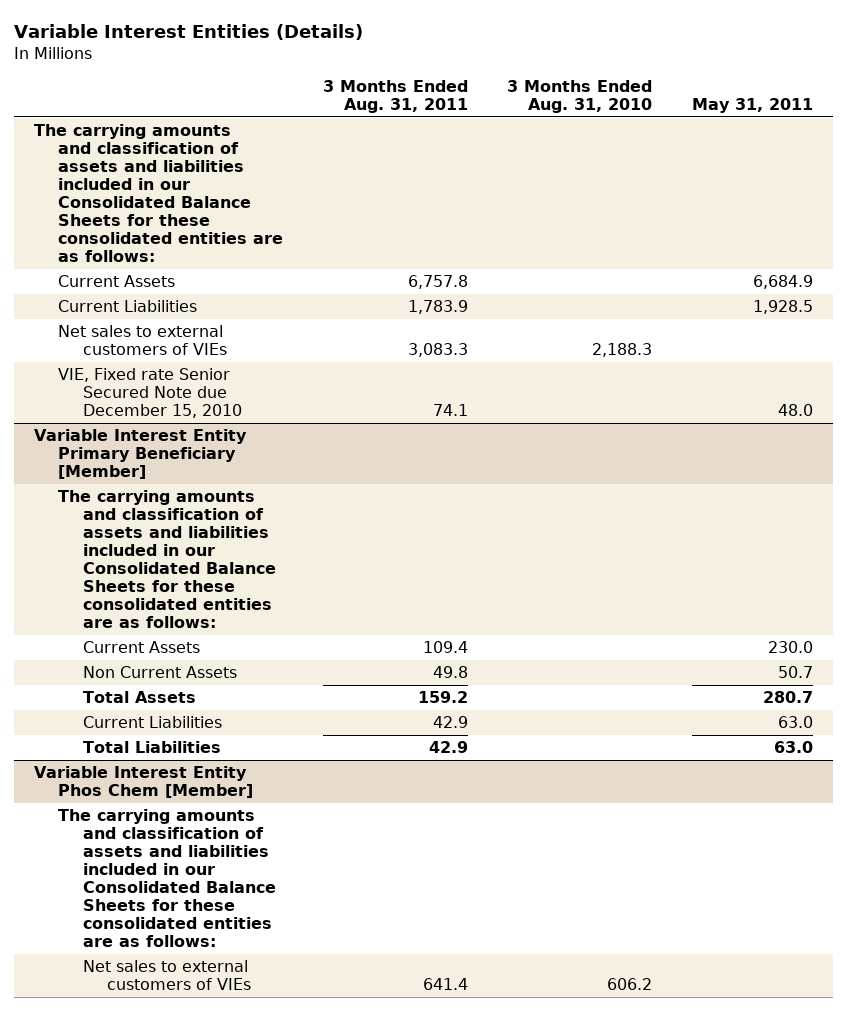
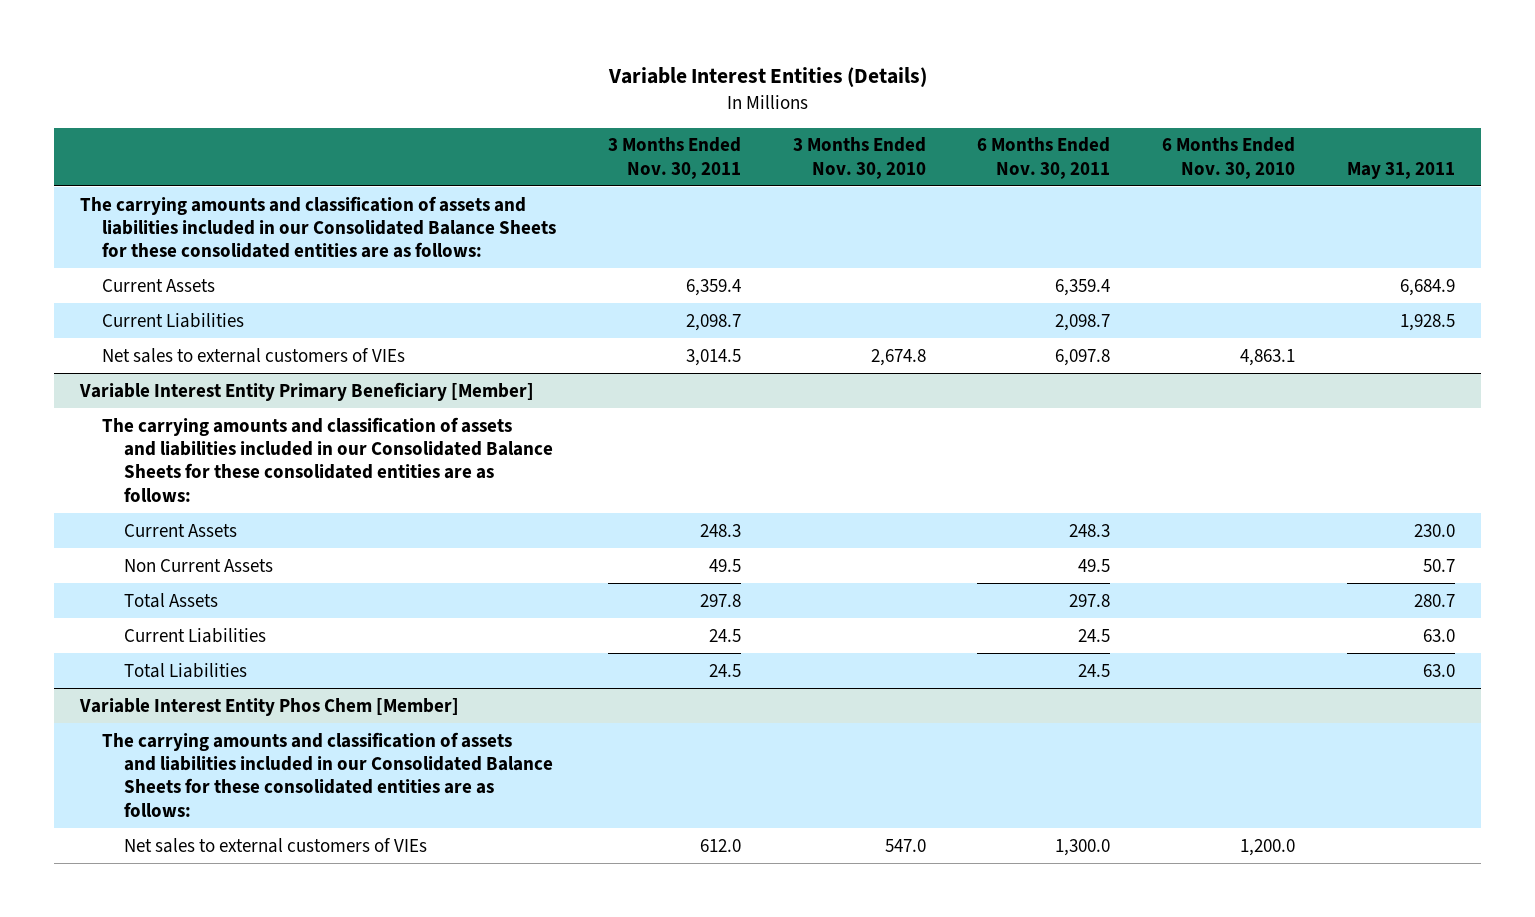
- | 3 Months Ended Aug. 31, 2011 | 3 Months Ended Aug. 31, 2010 | May 31, 2011
+ | 3 Months Ended Nov. 30, 2011 | 3 Months Ended Nov. 30, 2010 | 6 Months Ended Nov. 30, 2011 | 6 Months Ended Nov. 30, 2010 | May 31, 2011
- VIE, Fixed rate Senior Secured Note due December 15, 2010 | 74.1 | | 48.0

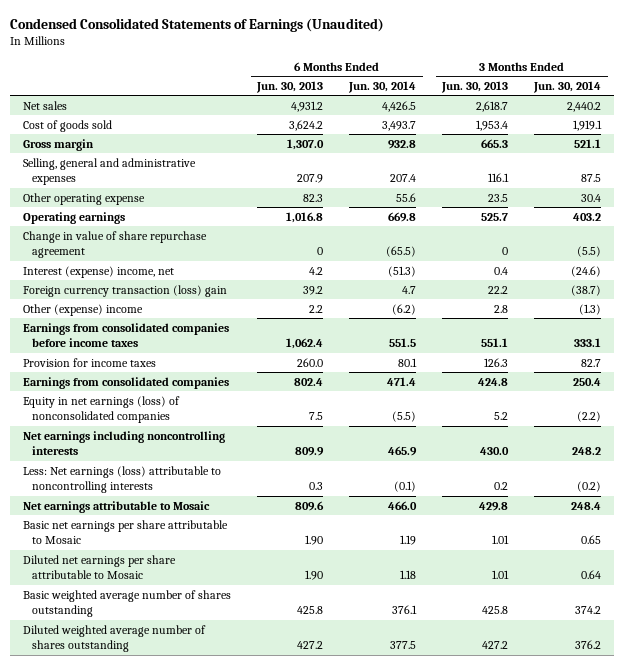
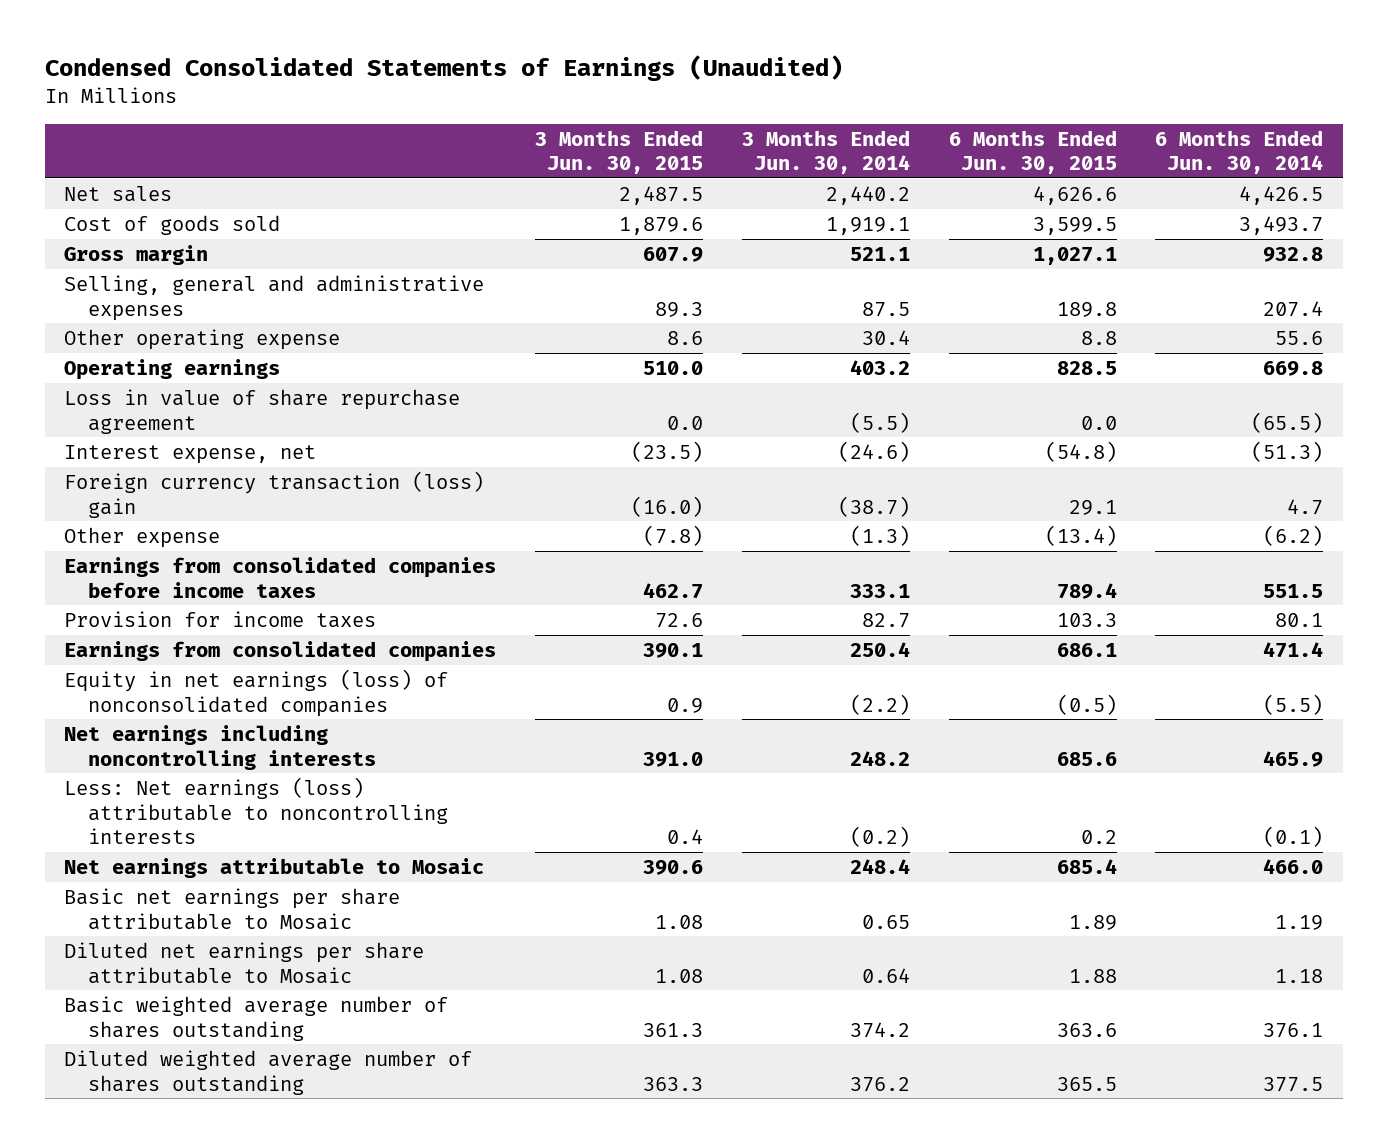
- | 6 Months Ended Jun. 30, 2013 | 6 Months Ended Jun. 30, 2014 | 3 Months Ended Jun. 30, 2013 | 3 Months Ended Jun. 30, 2014
+ | 3 Months Ended Jun. 30, 2015 | 3 Months Ended Jun. 30, 2014 | 6 Months Ended Jun. 30, 2015 | 6 Months Ended Jun. 30, 2014
- Change in value of share repurchase agreement | 0 | (65.5) | 0 | (5.5)
- Interest (expense) income, net | 4.2 | (51.3) | 0.4 | (24.6)
+ Loss in value of share repurchase agreement | 0.0 | (5.5) | 0.0 | (65.5)
+ Interest expense, net | (23.5) | (24.6) | (54.8) | (51.3)
- Other (expense) income | 2.2 | (6.2) | 2.8 | (1.3)
+ Other expense | (7.8) | (1.3) | (13.4) | (6.2)

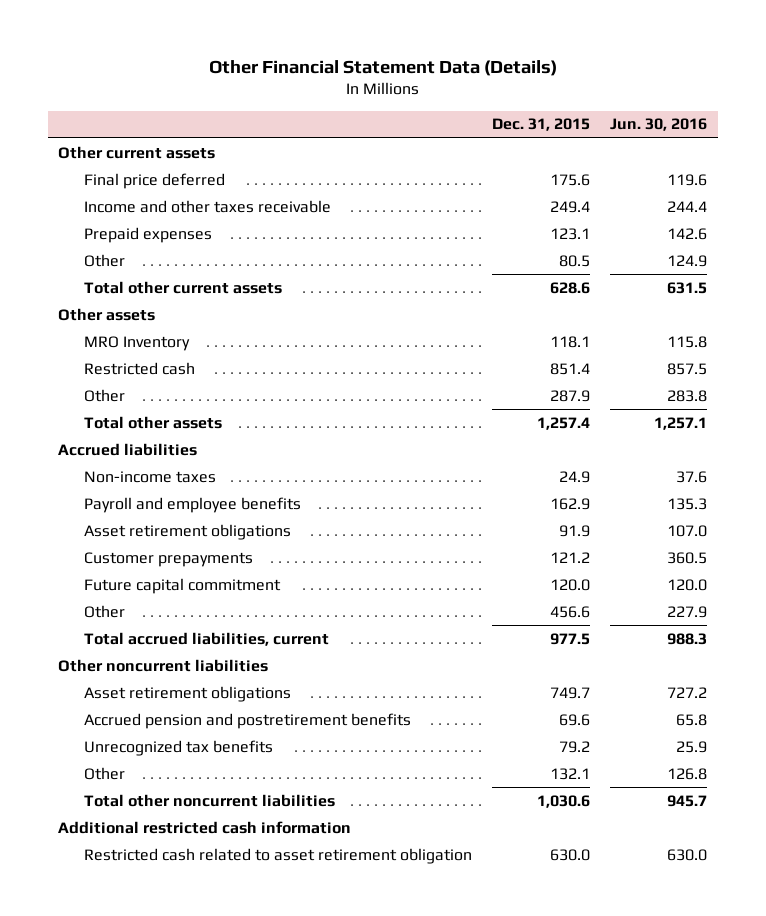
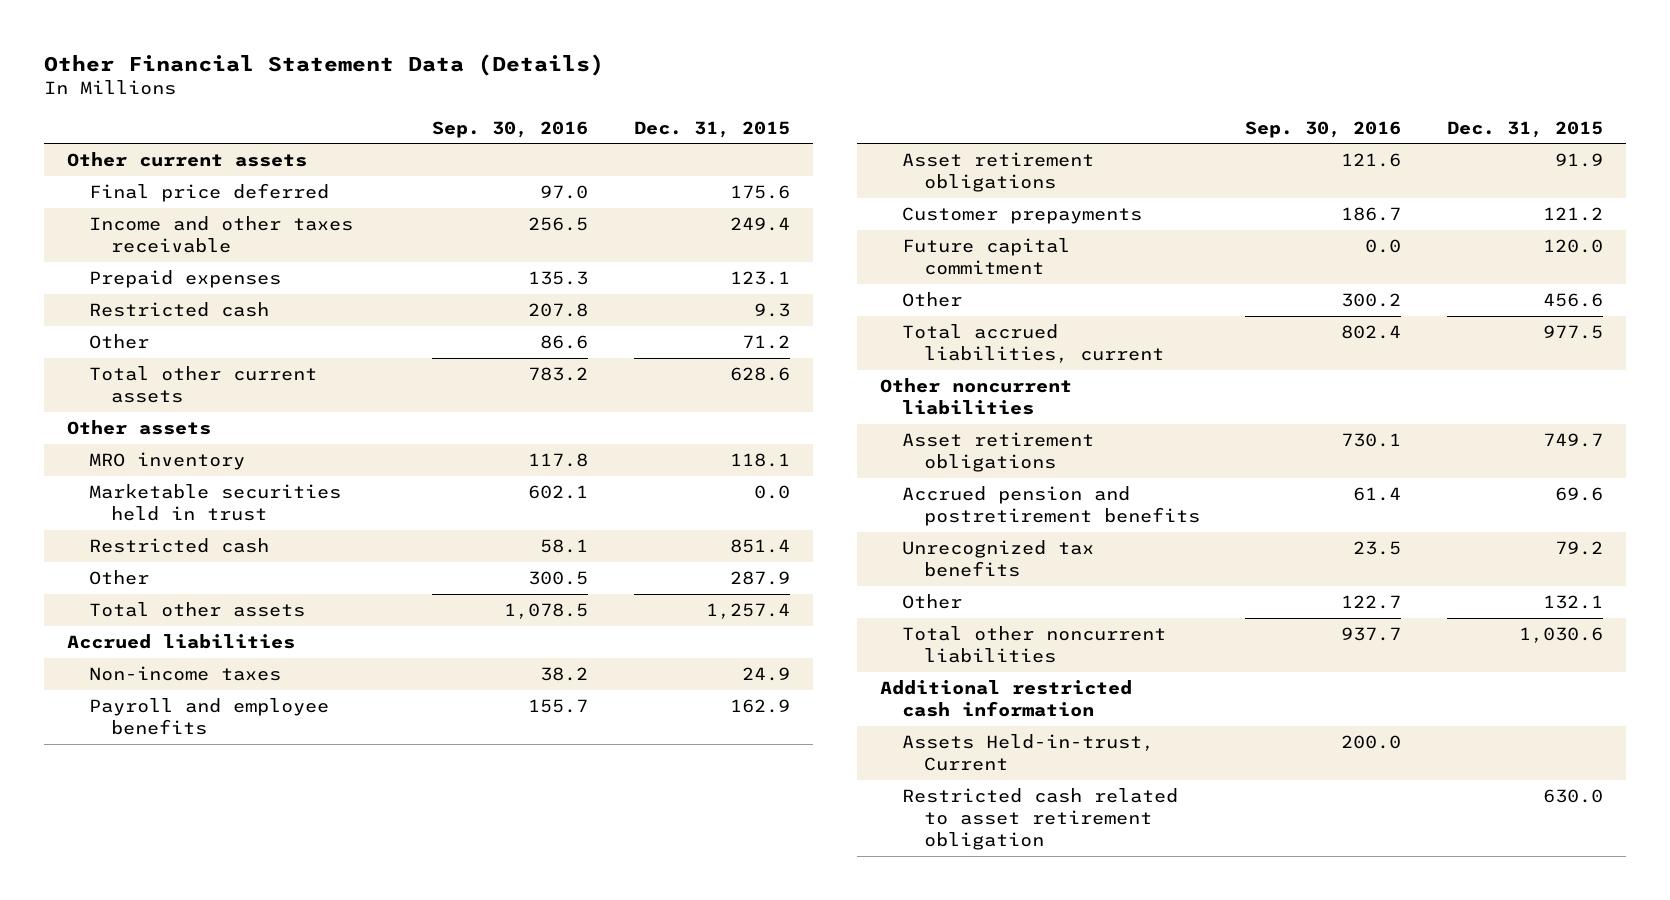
- | Dec. 31, 2015 | Jun. 30, 2016
+ | Sep. 30, 2016 | Dec. 31, 2015
- Other | 80.5 | 124.9
+ Restricted cash | 207.8 | 9.3
+ Other | 86.6 | 71.2
- MRO Inventory | 118.1 | 115.8
+ MRO inventory | 117.8 | 118.1
+ Marketable securities held in trust | 602.1 | 0.0
+ Assets Held-in-trust, Current | 200.0 |

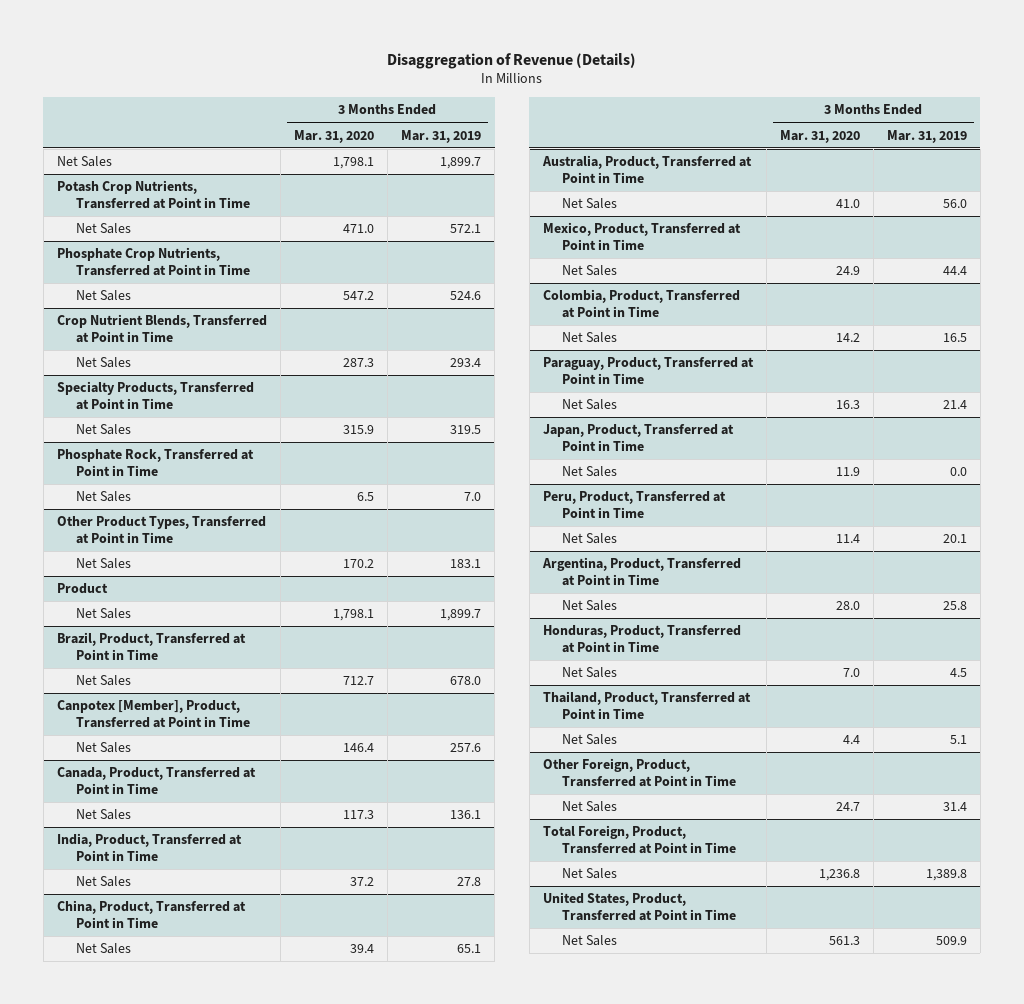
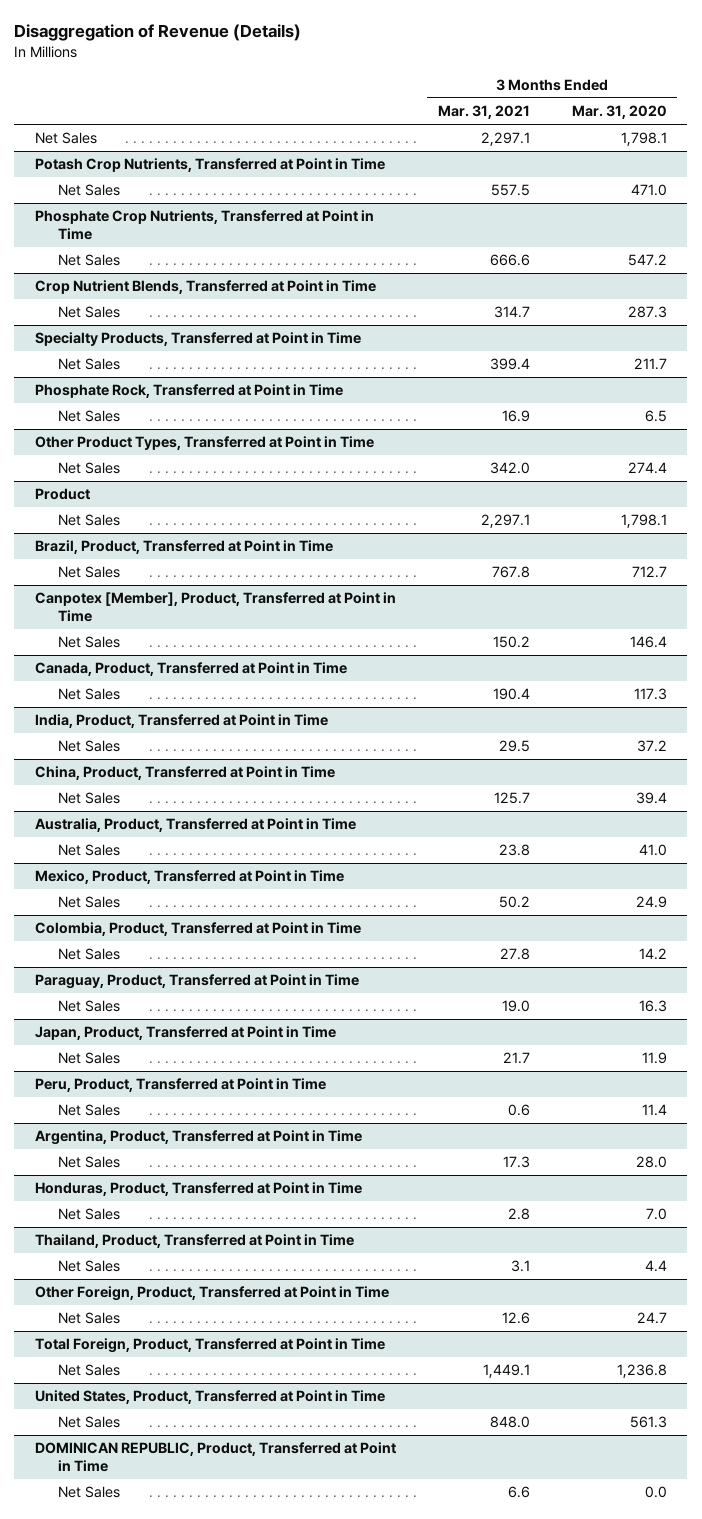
- | 3 Months Ended Mar. 31, 2020 | 3 Months Ended Mar. 31, 2019
+ | 3 Months Ended Mar. 31, 2021 | 3 Months Ended Mar. 31, 2020
@ Specialty Products, Transferred at Point in Time
- Net Sales | 315.9 | 319.5
+ Net Sales | 399.4 | 211.7
@ Other Product Types, Transferred at Point in Time
- Net Sales | 170.2 | 183.1
+ Net Sales | 342.0 | 274.4
+ DOMINICAN REPUBLIC, Product, Transferred at Point in Time
+ Net Sales | 6.6 | 0.0

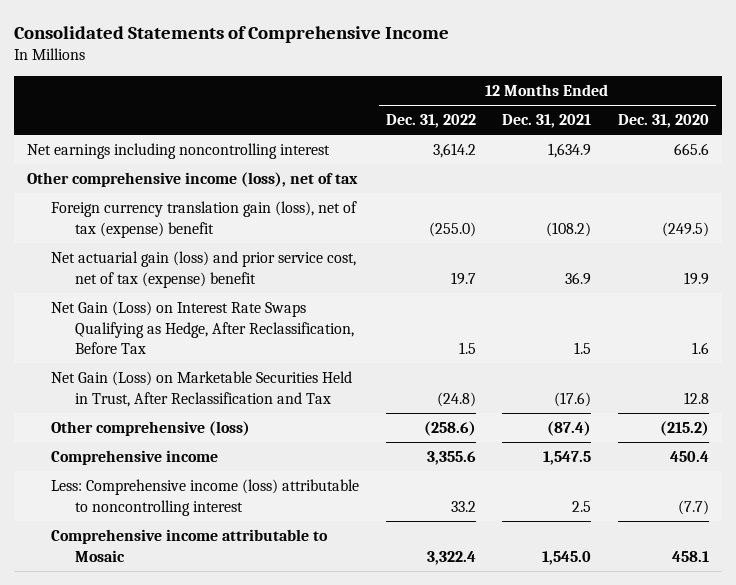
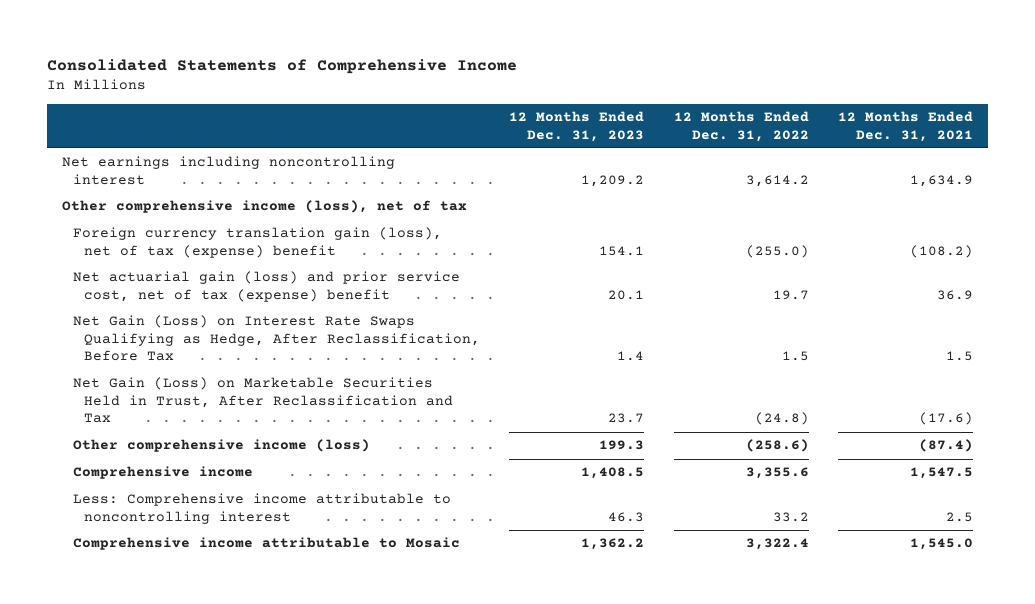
- | 12 Months Ended Dec. 31, 2022 | 12 Months Ended Dec. 31, 2021 | 12 Months Ended Dec. 31, 2020
+ | 12 Months Ended Dec. 31, 2023 | 12 Months Ended Dec. 31, 2022 | 12 Months Ended Dec. 31, 2021
- Other comprehensive (loss) | (258.6) | (87.4) | (215.2)
+ Other comprehensive income (loss) | 199.3 | (258.6) | (87.4)
- Less: Comprehensive income (loss) attributable to noncontrolling interest | 33.2 | 2.5 | (7.7)
+ Less: Comprehensive income attributable to noncontrolling interest | 46.3 | 33.2 | 2.5

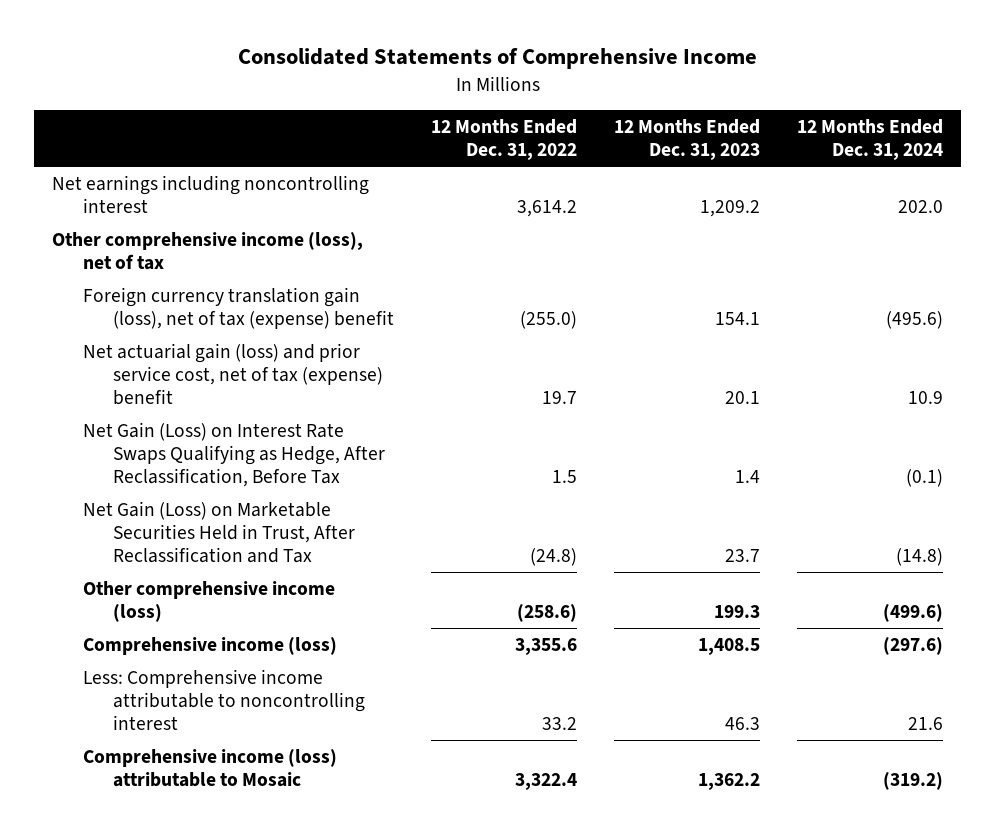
- | 12 Months Ended Dec. 31, 2023 | 12 Months Ended Dec. 31, 2022 | 12 Months Ended Dec. 31, 2021
+ | 12 Months Ended Dec. 31, 2022 | 12 Months Ended Dec. 31, 2023 | 12 Months Ended Dec. 31, 2024
- Comprehensive income | 1,408.5 | 3,355.6 | 1,547.5
+ Comprehensive income (loss) | 3,355.6 | 1,408.5 | (297.6)
- Comprehensive income attributable to Mosaic | 1,362.2 | 3,322.4 | 1,545.0
+ Comprehensive income (loss) attributable to Mosaic | 3,322.4 | 1,362.2 | (319.2)

